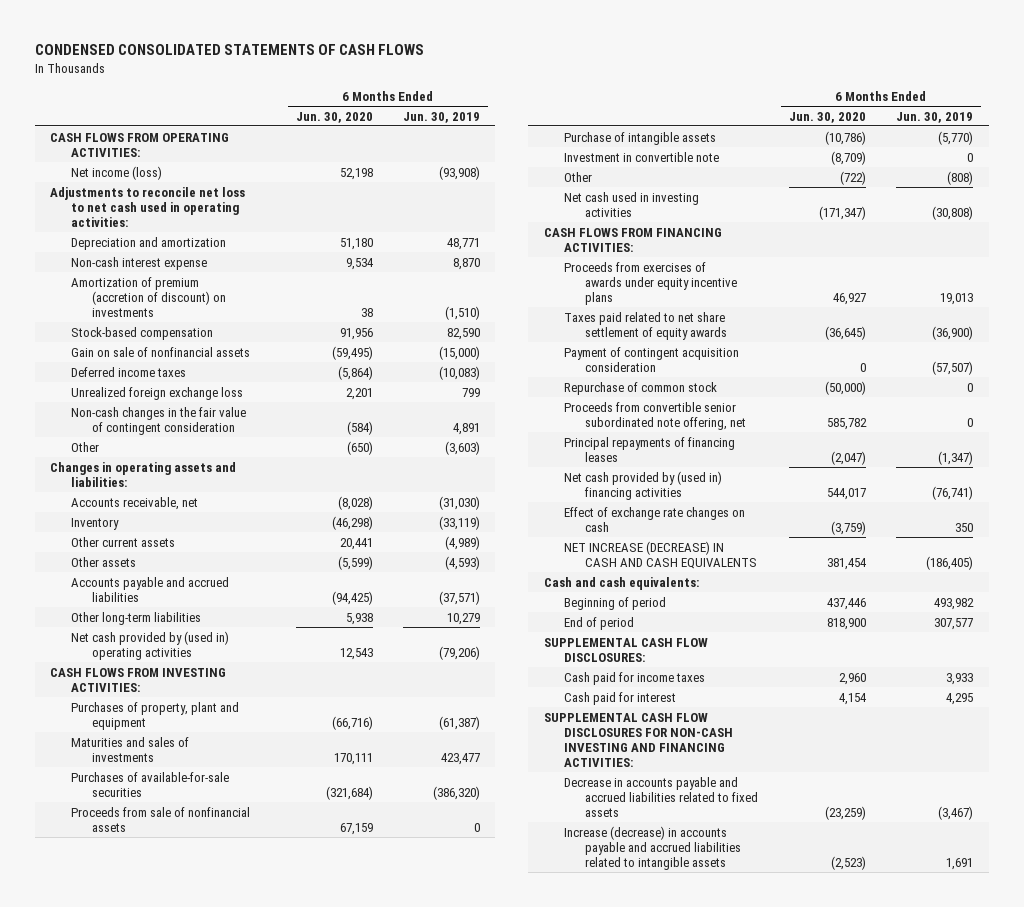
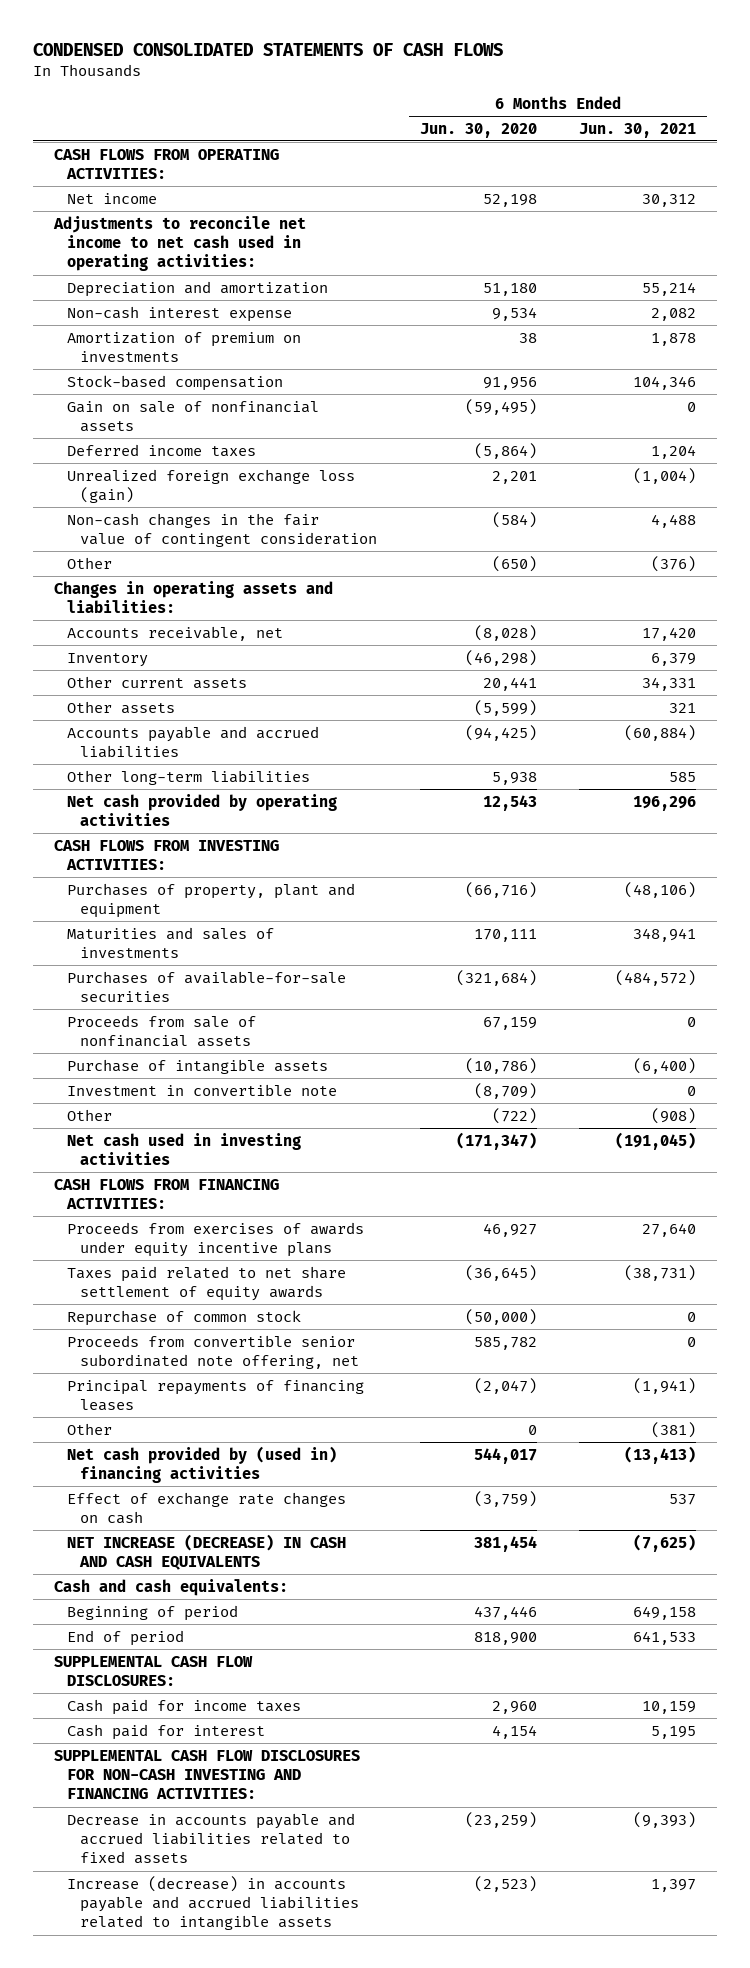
- | 6 Months Ended Jun. 30, 2020 | 6 Months Ended Jun. 30, 2019
+ | 6 Months Ended Jun. 30, 2020 | 6 Months Ended Jun. 30, 2021
- Net income (loss) | 52,198 | (93,908)
- Adjustments to reconcile net loss to net cash used in operating activities:
+ Net income | 52,198 | 30,312
+ Adjustments to reconcile net income to net cash used in operating activities:
- Amortization of premium (accretion of discount) on investments | 38 | (1,510)
+ Amortization of premium on investments | 38 | 1,878
- Unrealized foreign exchange loss | 2,201 | 799
+ Unrealized foreign exchange loss (gain) | 2,201 | (1,004)
- Net cash provided by (used in) operating activities | 12,543 | (79,206)
+ Net cash provided by operating activities | 12,543 | 196,296
- Payment of contingent acquisition consideration | 0 | (57,507)
+ Other | 0 | (381)

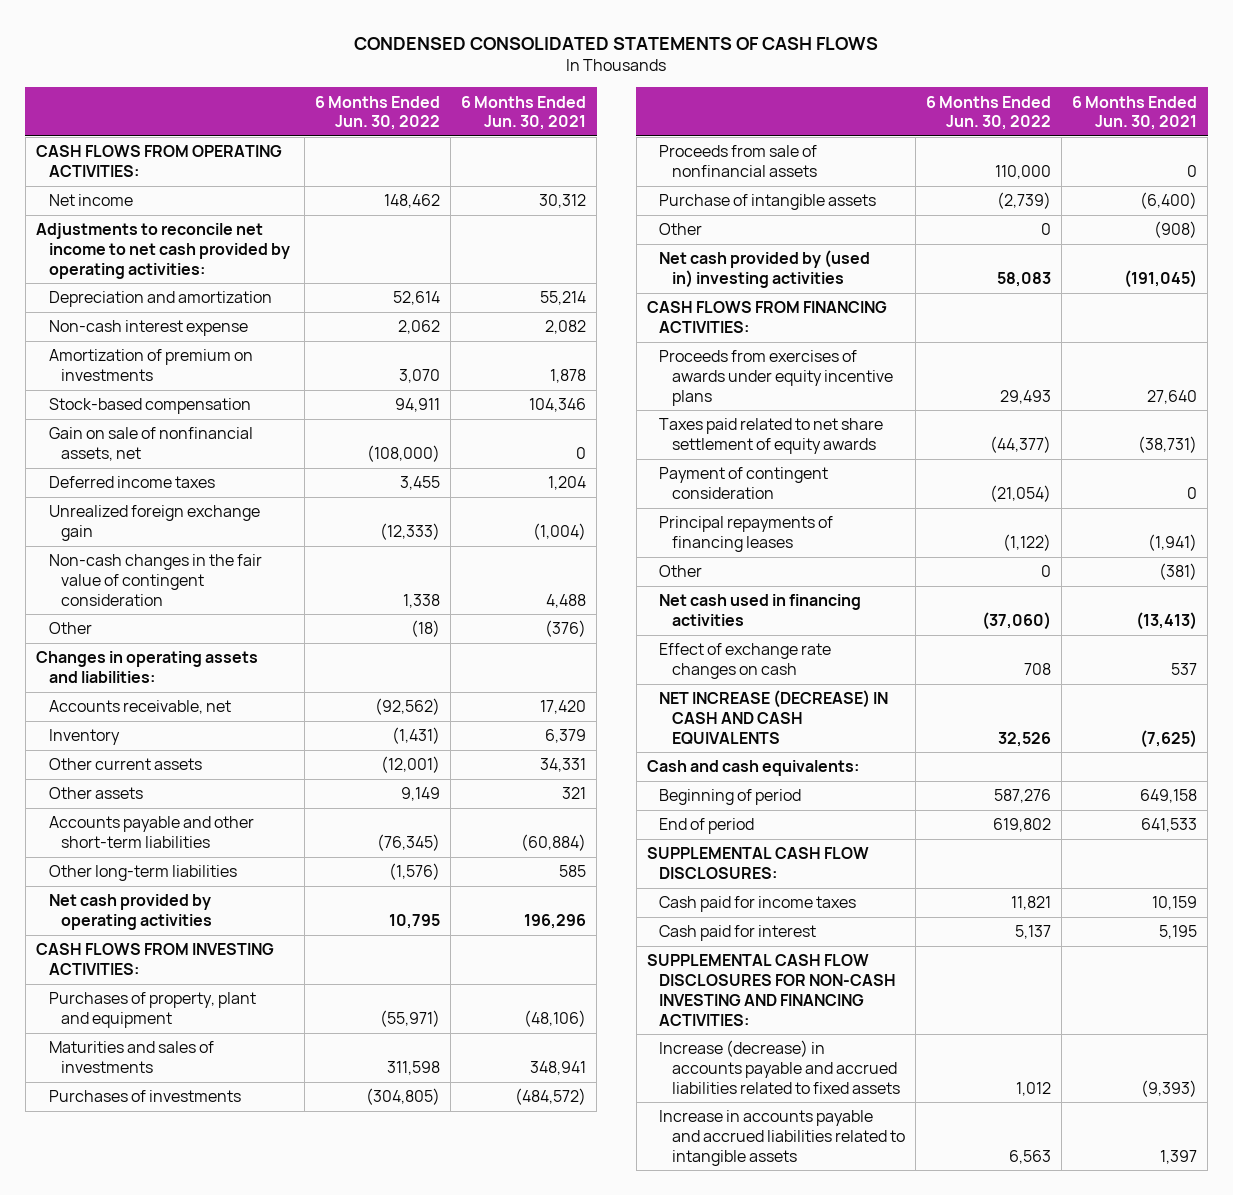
- | 6 Months Ended Jun. 30, 2020 | 6 Months Ended Jun. 30, 2021
+ | 6 Months Ended Jun. 30, 2022 | 6 Months Ended Jun. 30, 2021
- Adjustments to reconcile net income to net cash used in operating activities:
+ Adjustments to reconcile net income to net cash provided by operating activities:
- Gain on sale of nonfinancial assets | (59,495) | 0
+ Gain on sale of nonfinancial assets, net | (108,000) | 0
- Unrealized foreign exchange loss (gain) | 2,201 | (1,004)
+ Unrealized foreign exchange gain | (12,333) | (1,004)
- Accounts payable and accrued liabilities | (94,425) | (60,884)
+ Accounts payable and other short-term liabilities | (76,345) | (60,884)
- Purchases of available-for-sale securities | (321,684) | (484,572)
+ Purchases of investments | (304,805) | (484,572)
- Investment in convertible note | (8,709) | 0
- Net cash used in investing activities | (171,347) | (191,045)
+ Net cash provided by (used in) investing activities | 58,083 | (191,045)
- Repurchase of common stock | (50,000) | 0
- Proceeds from convertible senior subordinated note offering, net | 585,782 | 0
+ Payment of contingent consideration | (21,054) | 0
- Net cash provided by (used in) financing activities | 544,017 | (13,413)
+ Net cash used in financing activities | (37,060) | (13,413)
- Decrease in accounts payable and accrued liabilities related to fixed assets | (23,259) | (9,393)
- Increase (decrease) in accounts payable and accrued liabilities related to intangible assets | (2,523) | 1,397
+ Increase (decrease) in accounts payable and accrued liabilities related to fixed assets | 1,012 | (9,393)
+ Increase in accounts payable and accrued liabilities related to intangible assets | 6,563 | 1,397

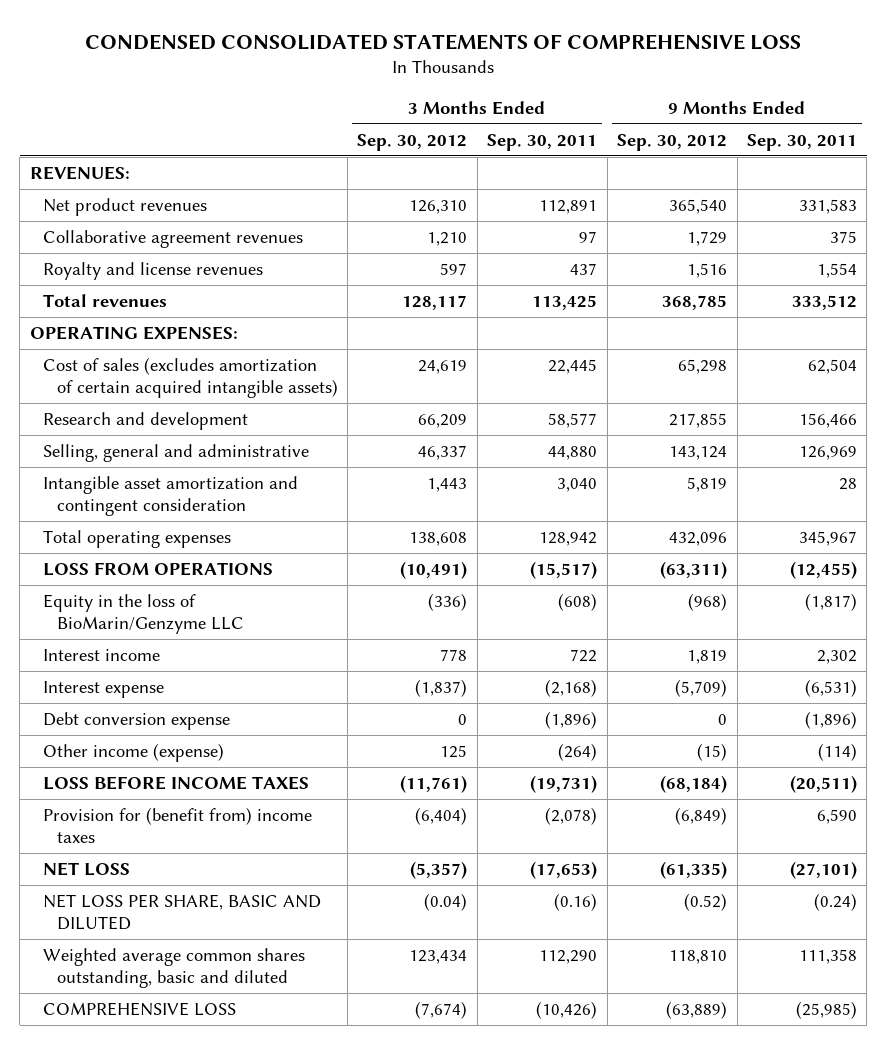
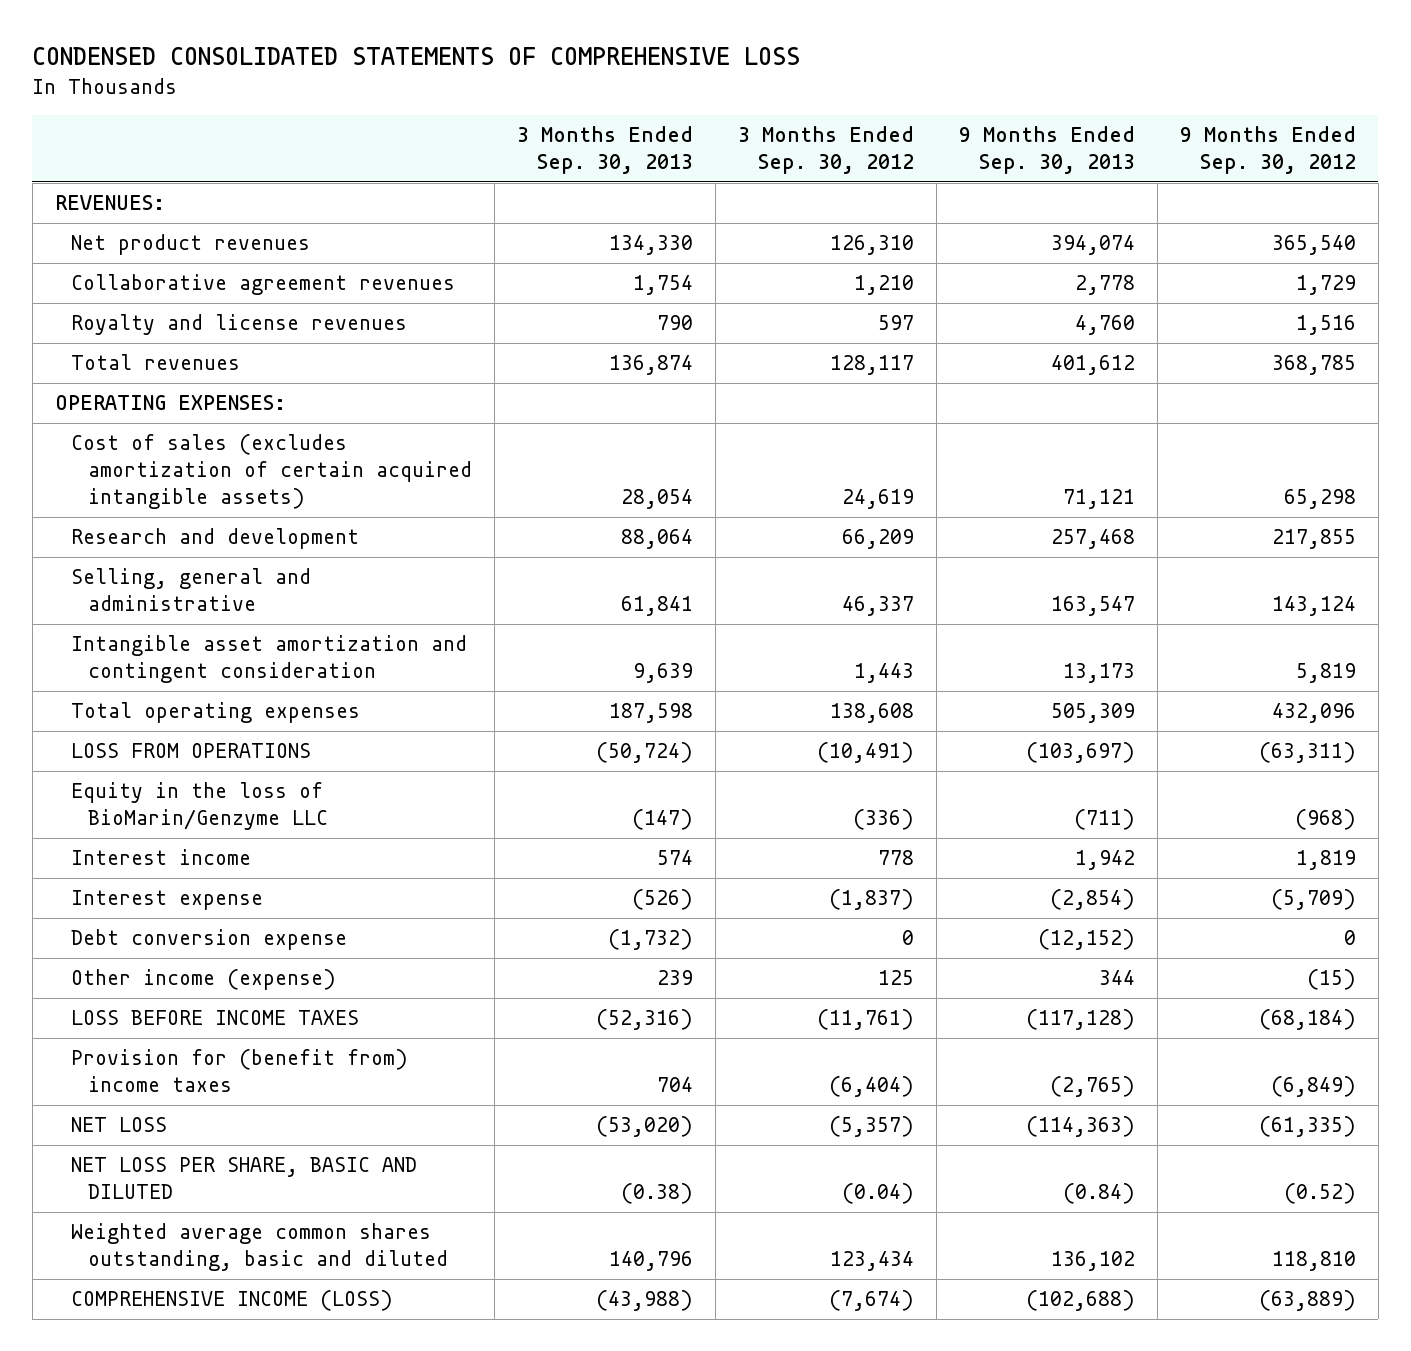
- | 3 Months Ended Sep. 30, 2012 | 3 Months Ended Sep. 30, 2011 | 9 Months Ended Sep. 30, 2012 | 9 Months Ended Sep. 30, 2011
+ | 3 Months Ended Sep. 30, 2013 | 3 Months Ended Sep. 30, 2012 | 9 Months Ended Sep. 30, 2013 | 9 Months Ended Sep. 30, 2012
- COMPREHENSIVE LOSS | (7,674) | (10,426) | (63,889) | (25,985)
+ COMPREHENSIVE INCOME (LOSS) | (43,988) | (7,674) | (102,688) | (63,889)

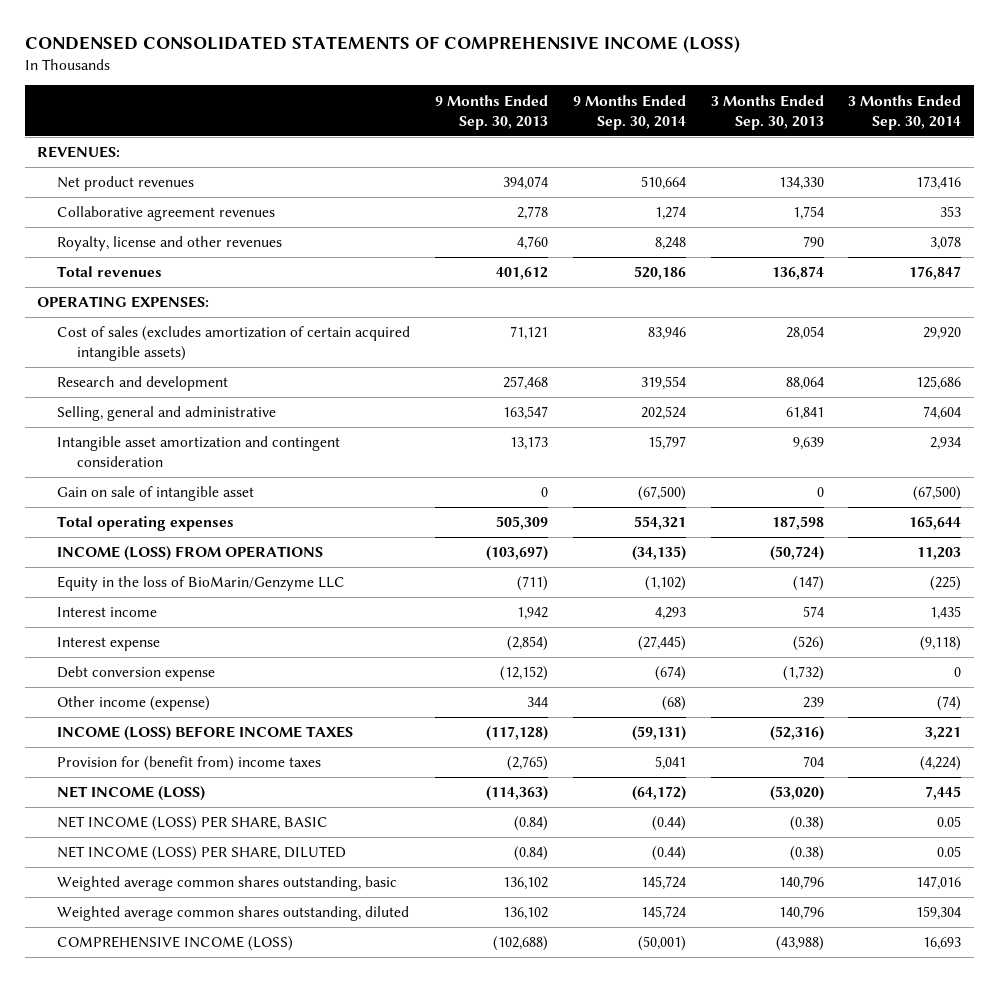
- CONDENSED CONSOLIDATED STATEMENTS OF COMPREHENSIVE LOSS
+ CONDENSED CONSOLIDATED STATEMENTS OF COMPREHENSIVE INCOME (LOSS)
- | 3 Months Ended Sep. 30, 2013 | 3 Months Ended Sep. 30, 2012 | 9 Months Ended Sep. 30, 2013 | 9 Months Ended Sep. 30, 2012
+ | 9 Months Ended Sep. 30, 2013 | 9 Months Ended Sep. 30, 2014 | 3 Months Ended Sep. 30, 2013 | 3 Months Ended Sep. 30, 2014
- Royalty and license revenues | 790 | 597 | 4,760 | 1,516
+ Royalty, license and other revenues | 4,760 | 8,248 | 790 | 3,078
+ Gain on sale of intangible asset | 0 | (67,500) | 0 | (67,500)
- LOSS FROM OPERATIONS | (50,724) | (10,491) | (103,697) | (63,311)
+ INCOME (LOSS) FROM OPERATIONS | (103,697) | (34,135) | (50,724) | 11,203
- LOSS BEFORE INCOME TAXES | (52,316) | (11,761) | (117,128) | (68,184)
+ INCOME (LOSS) BEFORE INCOME TAXES | (117,128) | (59,131) | (52,316) | 3,221
- NET LOSS | (53,020) | (5,357) | (114,363) | (61,335)
- NET LOSS PER SHARE, BASIC AND DILUTED | (0.38) | (0.04) | (0.84) | (0.52)
- Weighted average common shares outstanding, basic and diluted | 140,796 | 123,434 | 136,102 | 118,810
+ NET INCOME (LOSS) | (114,363) | (64,172) | (53,020) | 7,445
+ NET INCOME (LOSS) PER SHARE, BASIC | (0.84) | (0.44) | (0.38) | 0.05
+ NET INCOME (LOSS) PER SHARE, DILUTED | (0.84) | (0.44) | (0.38) | 0.05
+ Weighted average common shares outstanding, basic | 136,102 | 145,724 | 140,796 | 147,016
+ Weighted average common shares outstanding, diluted | 136,102 | 145,724 | 140,796 | 159,304

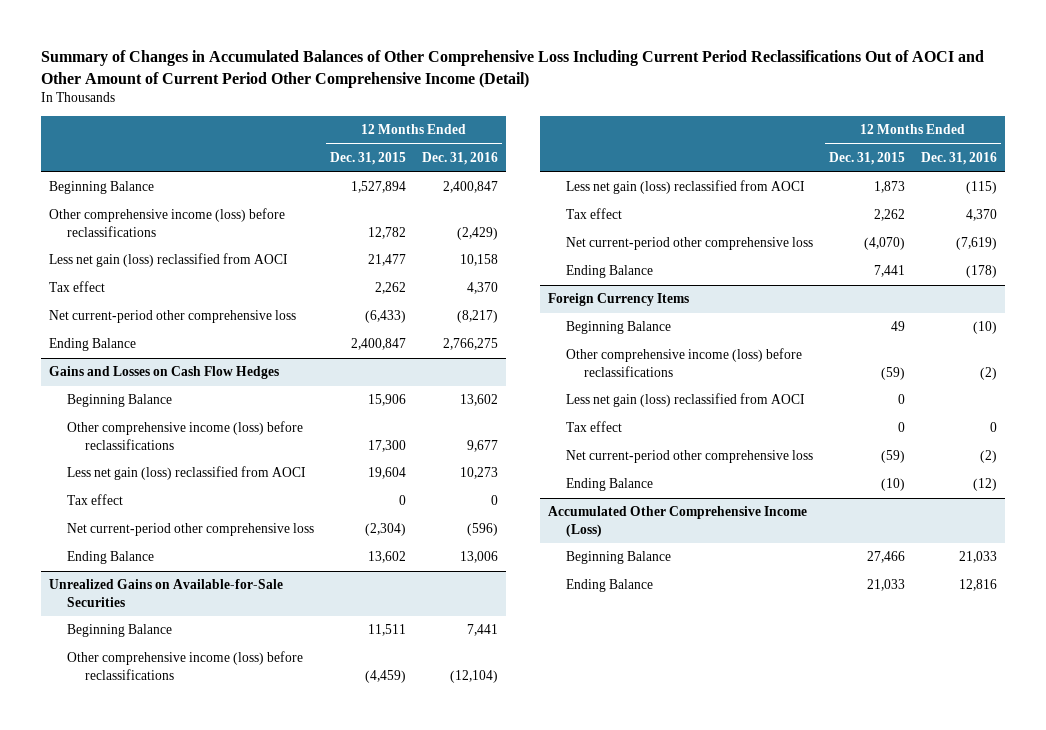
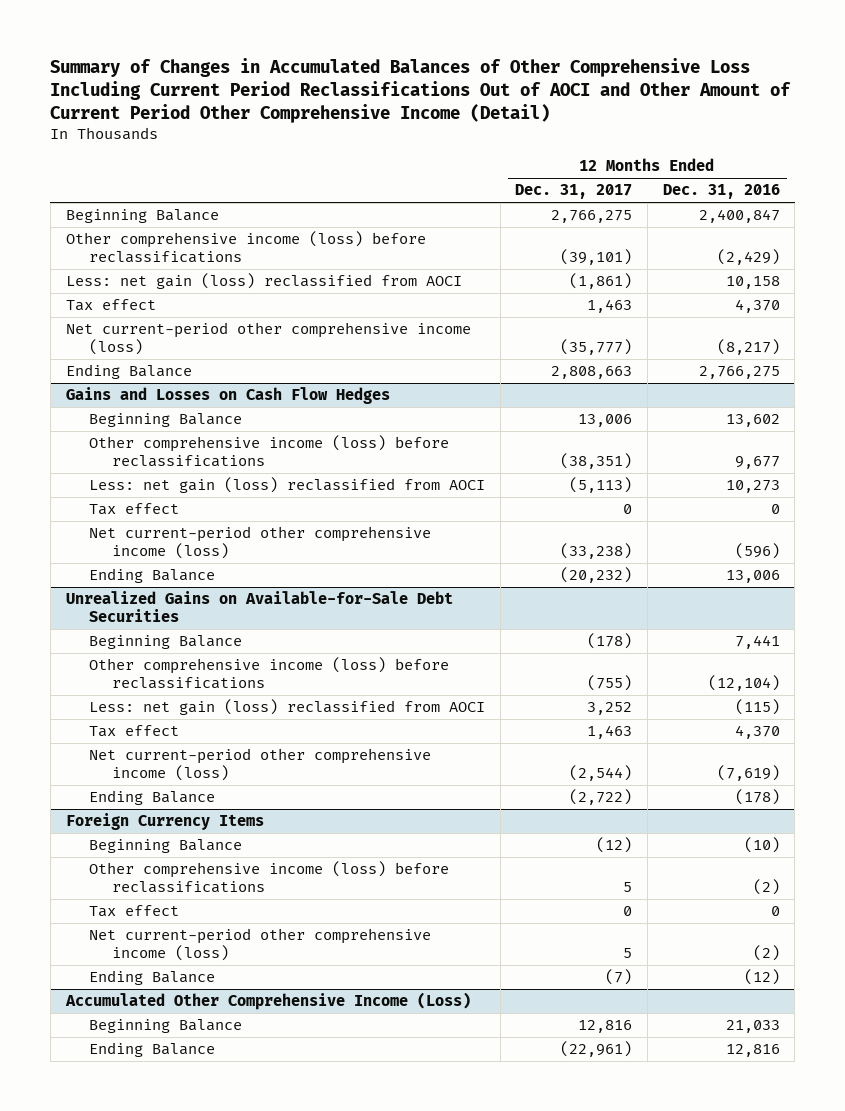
- | 12 Months Ended Dec. 31, 2015 | 12 Months Ended Dec. 31, 2016
+ | 12 Months Ended Dec. 31, 2017 | 12 Months Ended Dec. 31, 2016
- Less net gain (loss) reclassified from AOCI | 21,477 | 10,158
+ Less: net gain (loss) reclassified from AOCI | (1,861) | 10,158
- Net current-period other comprehensive loss | (6,433) | (8,217)
+ Net current-period other comprehensive income (loss) | (35,777) | (8,217)
@ Gains and Losses on Cash Flow Hedges
- Less net gain (loss) reclassified from AOCI | 19,604 | 10,273
+ Less: net gain (loss) reclassified from AOCI | (5,113) | 10,273
- Net current-period other comprehensive loss | (2,304) | (596)
+ Net current-period other comprehensive income (loss) | (33,238) | (596)
- Unrealized Gains on Available-for-Sale Securities
+ Unrealized Gains on Available-for-Sale Debt Securities
- Less net gain (loss) reclassified from AOCI | 1,873 | (115)
+ Less: net gain (loss) reclassified from AOCI | 3,252 | (115)
- Net current-period other comprehensive loss | (4,070) | (7,619)
+ Net current-period other comprehensive income (loss) | (2,544) | (7,619)
@ Foreign Currency Items
- Less net gain (loss) reclassified from AOCI | 0 |
- Net current-period other comprehensive loss | (59) | (2)
+ Net current-period other comprehensive income (loss) | 5 | (2)

